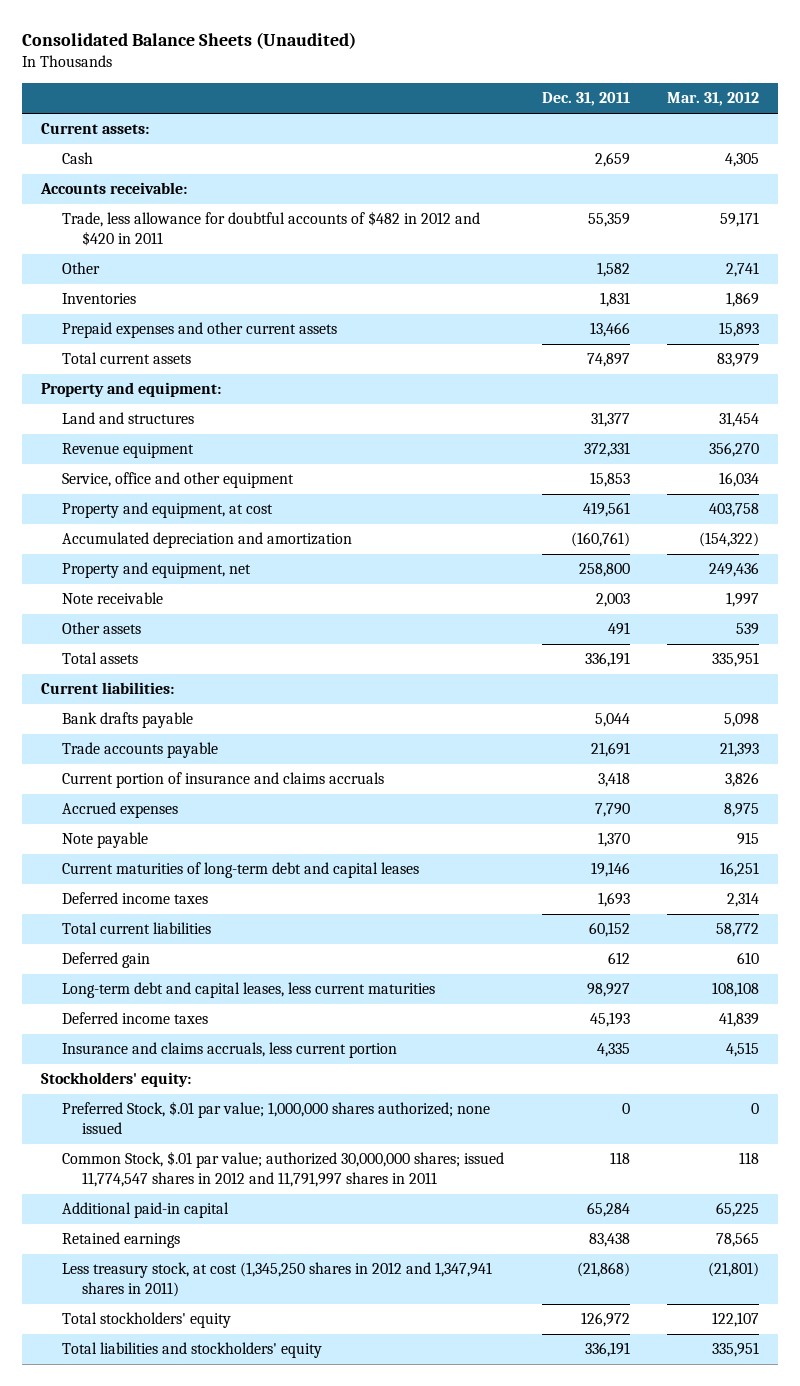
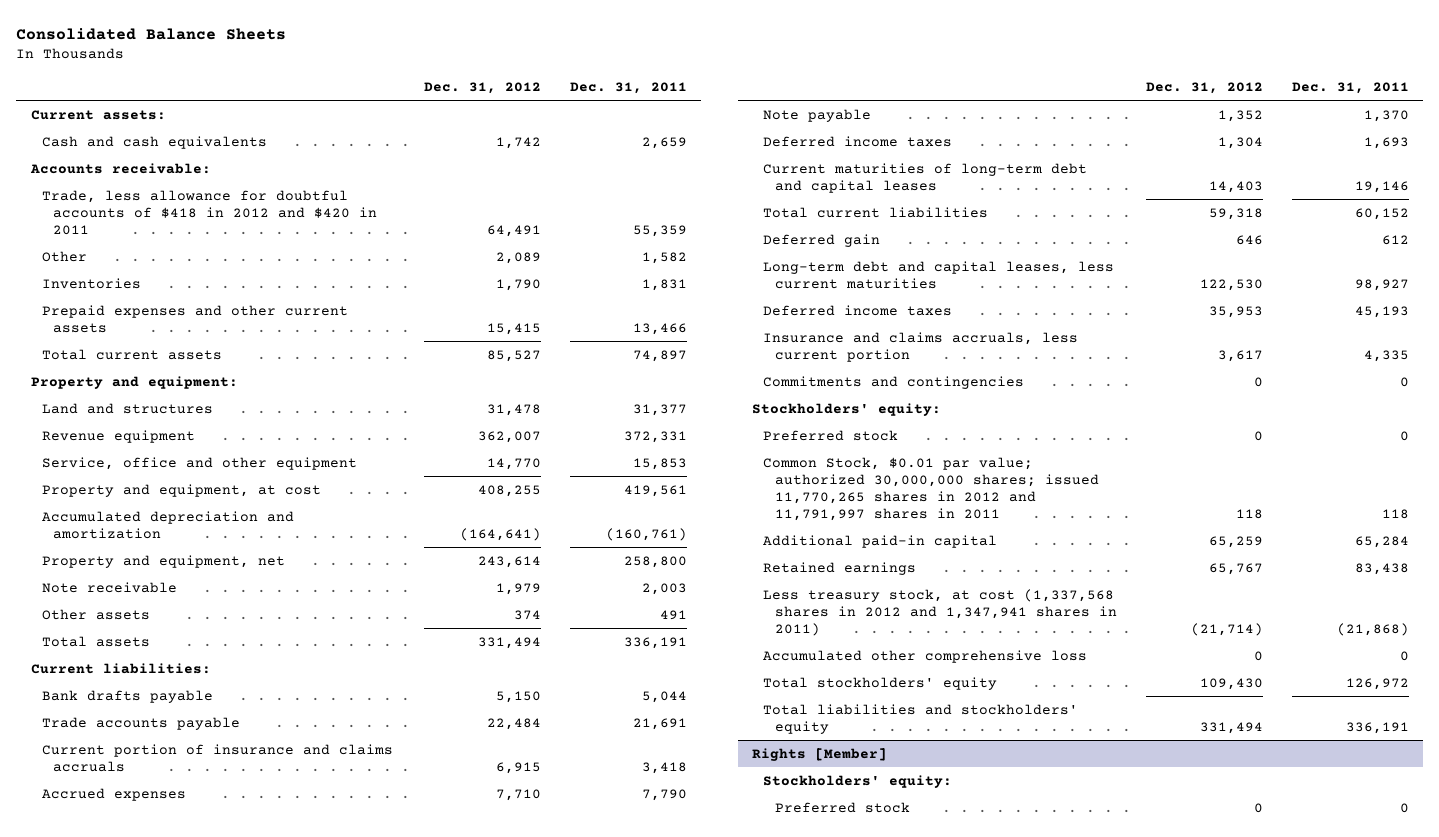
- Consolidated Balance Sheets (Unaudited)
+ Consolidated Balance Sheets
- | Dec. 31, 2011 | Mar. 31, 2012
+ | Dec. 31, 2012 | Dec. 31, 2011
- Cash | 2,659 | 4,305
+ Cash and cash equivalents | 1,742 | 2,659
- Trade, less allowance for doubtful accounts of $482 in 2012 and $420 in 2011 | 55,359 | 59,171
+ Trade, less allowance for doubtful accounts of $418 in 2012 and $420 in 2011 | 64,491 | 55,359
moved down: Current maturities of long-term debt and capital leases | 14,403 | 19,146
+ Commitments and contingencies | 0 | 0
- Preferred Stock, $.01 par value; 1,000,000 shares authorized; none issued | 0 | 0
- Common Stock, $.01 par value; authorized 30,000,000 shares; issued 11,774,547 shares in 2012 and 11,791,997 shares in 2011 | 118 | 118
+ Preferred stock | 0 | 0
+ Common Stock, $0.01 par value; authorized 30,000,000 shares; issued 11,770,265 shares in 2012 and 11,791,997 shares in 2011 | 118 | 118
- Less treasury stock, at cost (1,345,250 shares in 2012 and 1,347,941 shares in 2011) | (21,868) | (21,801)
+ Less treasury stock, at cost (1,337,568 shares in 2012 and 1,347,941 shares in 2011) | (21,714) | (21,868)
+ Accumulated other comprehensive loss | 0 | 0
+ Rights [Member]
+ Stockholders' equity:
+ Preferred stock | 0 | 0

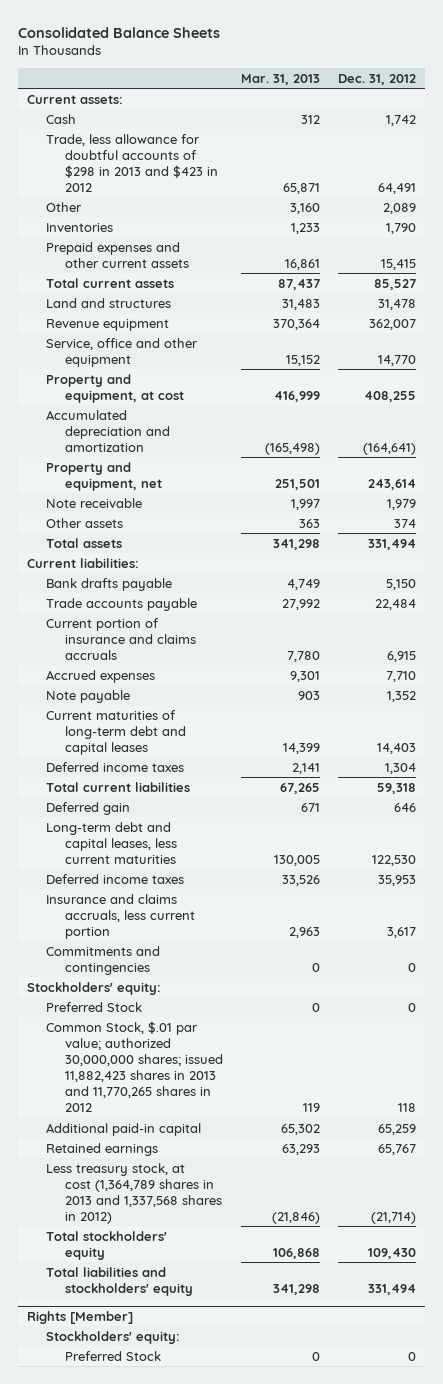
- | Dec. 31, 2012 | Dec. 31, 2011
+ | Mar. 31, 2013 | Dec. 31, 2012
- Cash and cash equivalents | 1,742 | 2,659
- Accounts receivable:
- Trade, less allowance for doubtful accounts of $418 in 2012 and $420 in 2011 | 64,491 | 55,359
+ Cash | 312 | 1,742
+ Trade, less allowance for doubtful accounts of $298 in 2013 and $423 in 2012 | 65,871 | 64,491
- Property and equipment:
moved down: Deferred income taxes | 2,141 | 1,304
- Preferred stock | 0 | 0
- Common Stock, $0.01 par value; authorized 30,000,000 shares; issued 11,770,265 shares in 2012 and 11,791,997 shares in 2011 | 118 | 118
+ Preferred Stock | 0 | 0
+ Common Stock, $.01 par value; authorized 30,000,000 shares; issued 11,882,423 shares in 2013 and 11,770,265 shares in 2012 | 119 | 118
- Less treasury stock, at cost (1,337,568 shares in 2012 and 1,347,941 shares in 2011) | (21,714) | (21,868)
- Accumulated other comprehensive loss | 0 | 0
+ Less treasury stock, at cost (1,364,789 shares in 2013 and 1,337,568 shares in 2012) | (21,846) | (21,714)
@ Rights [Member]
- Preferred stock | 0 | 0
+ Preferred Stock | 0 | 0

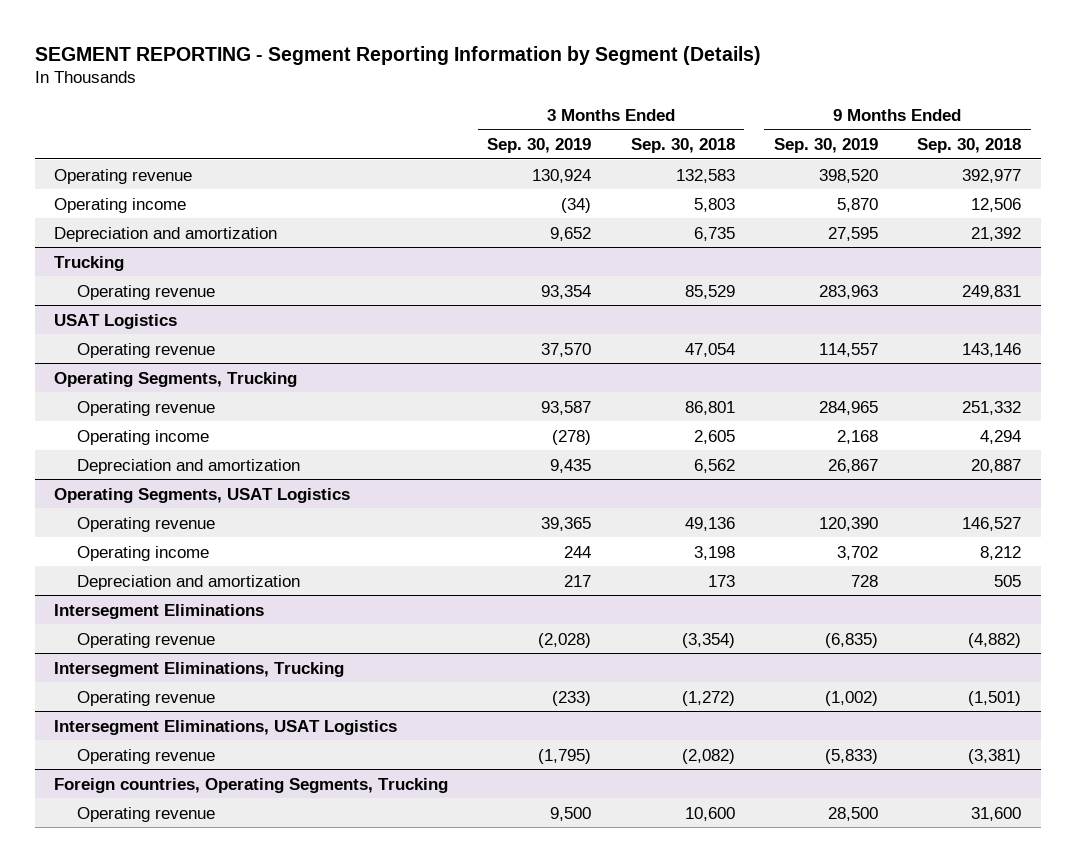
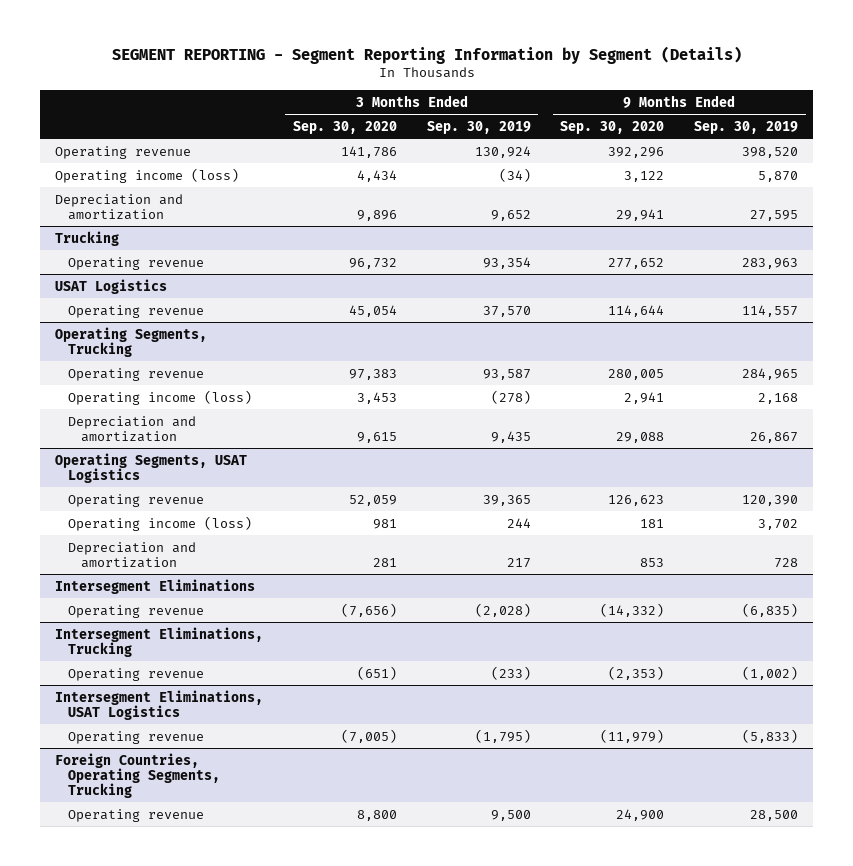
- | 3 Months Ended Sep. 30, 2019 | 3 Months Ended Sep. 30, 2018 | 9 Months Ended Sep. 30, 2019 | 9 Months Ended Sep. 30, 2018
+ | 3 Months Ended Sep. 30, 2020 | 3 Months Ended Sep. 30, 2019 | 9 Months Ended Sep. 30, 2020 | 9 Months Ended Sep. 30, 2019
- Operating income | (34) | 5,803 | 5,870 | 12,506
+ Operating income (loss) | 4,434 | (34) | 3,122 | 5,870
@ Operating Segments, Trucking
- Operating income | (278) | 2,605 | 2,168 | 4,294
+ Operating income (loss) | 3,453 | (278) | 2,941 | 2,168
@ Operating Segments, USAT Logistics
- Operating income | 244 | 3,198 | 3,702 | 8,212
+ Operating income (loss) | 981 | 244 | 181 | 3,702
- Foreign countries, Operating Segments, Trucking
+ Foreign Countries, Operating Segments, Trucking

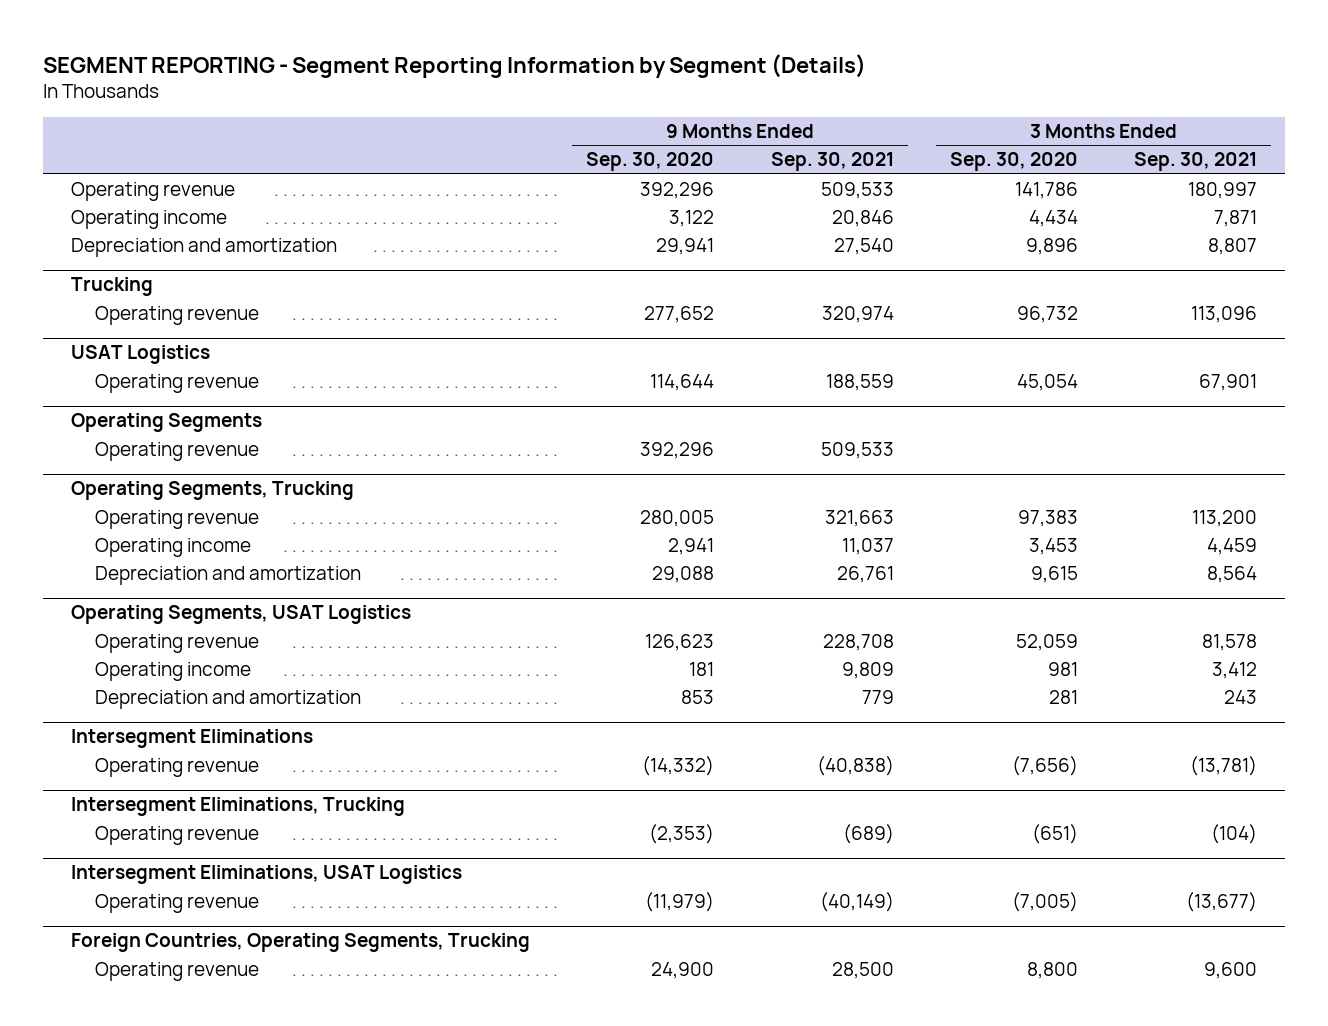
- | 3 Months Ended Sep. 30, 2020 | 3 Months Ended Sep. 30, 2019 | 9 Months Ended Sep. 30, 2020 | 9 Months Ended Sep. 30, 2019
+ | 9 Months Ended Sep. 30, 2020 | 9 Months Ended Sep. 30, 2021 | 3 Months Ended Sep. 30, 2020 | 3 Months Ended Sep. 30, 2021
- Operating income (loss) | 4,434 | (34) | 3,122 | 5,870
+ Operating income | 3,122 | 20,846 | 4,434 | 7,871
+ Operating Segments
+ Operating revenue | 392,296 | 509,533 | |
@ Operating Segments, Trucking
- Operating income (loss) | 3,453 | (278) | 2,941 | 2,168
+ Operating income | 2,941 | 11,037 | 3,453 | 4,459
@ Operating Segments, USAT Logistics
- Operating income (loss) | 981 | 244 | 181 | 3,702
+ Operating income | 181 | 9,809 | 981 | 3,412

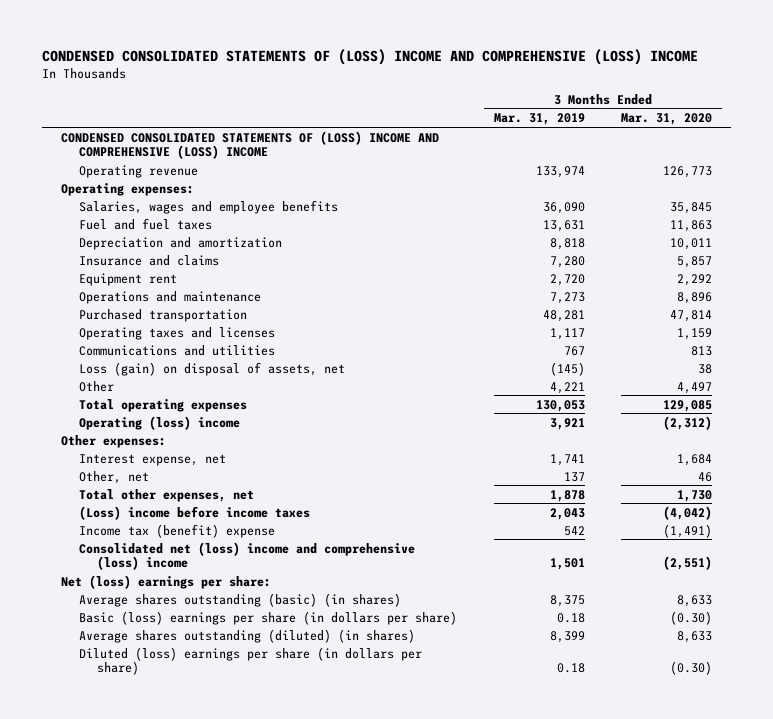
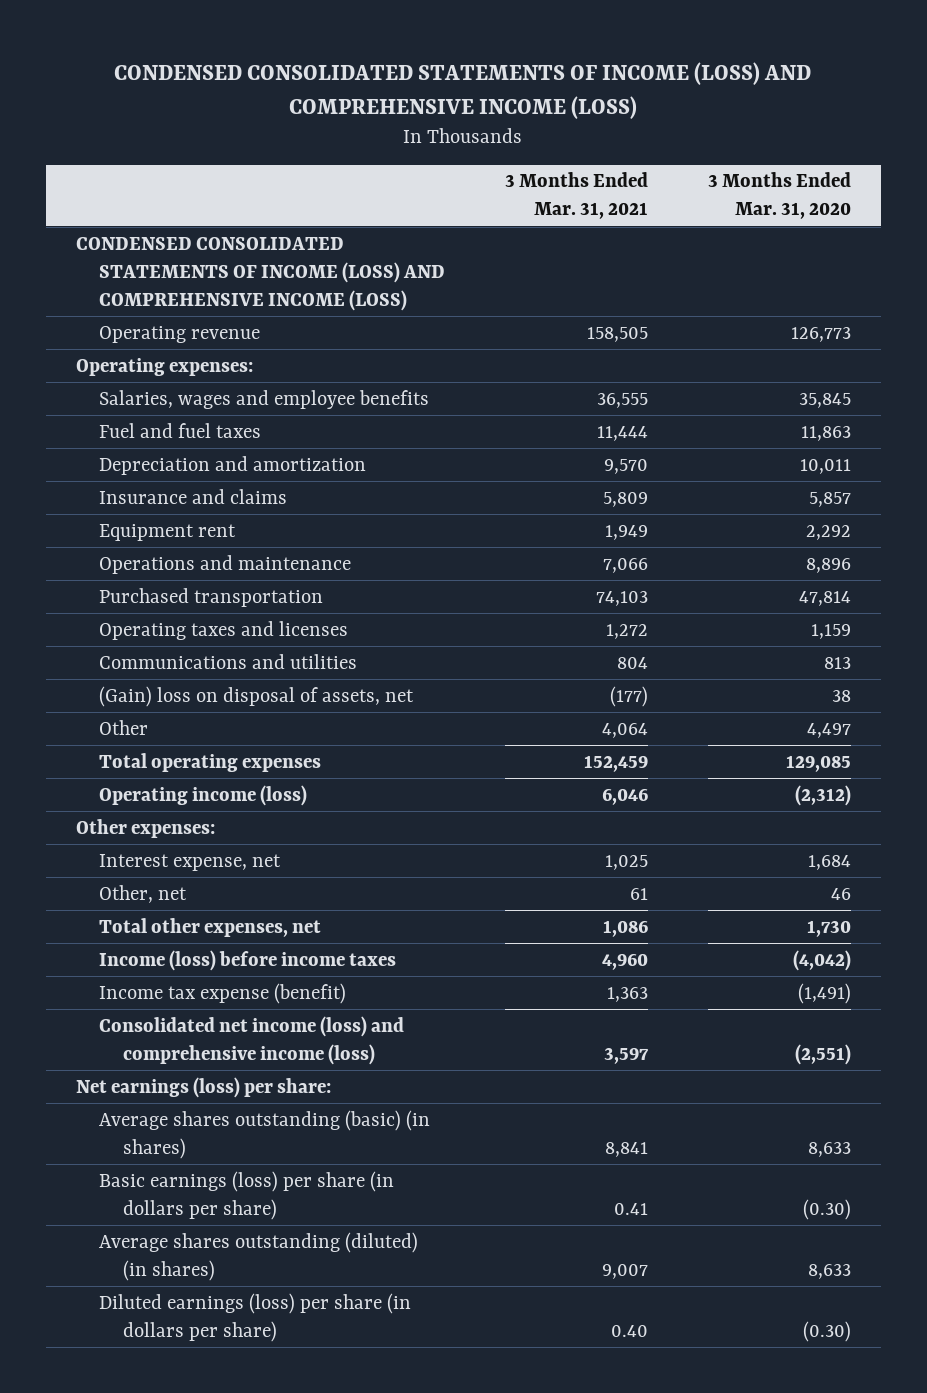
- CONDENSED CONSOLIDATED STATEMENTS OF (LOSS) INCOME AND COMPREHENSIVE (LOSS) INCOME
+ CONDENSED CONSOLIDATED STATEMENTS OF INCOME (LOSS) AND COMPREHENSIVE INCOME (LOSS)
- | 3 Months Ended Mar. 31, 2019 | 3 Months Ended Mar. 31, 2020
+ | 3 Months Ended Mar. 31, 2021 | 3 Months Ended Mar. 31, 2020
- CONDENSED CONSOLIDATED STATEMENTS OF (LOSS) INCOME AND COMPREHENSIVE (LOSS) INCOME
+ CONDENSED CONSOLIDATED STATEMENTS OF INCOME (LOSS) AND COMPREHENSIVE INCOME (LOSS)
- Loss (gain) on disposal of assets, net | (145) | 38
+ (Gain) loss on disposal of assets, net | (177) | 38
- Operating (loss) income | 3,921 | (2,312)
+ Operating income (loss) | 6,046 | (2,312)
- (Loss) income before income taxes | 2,043 | (4,042)
- Income tax (benefit) expense | 542 | (1,491)
- Consolidated net (loss) income and comprehensive (loss) income | 1,501 | (2,551)
- Net (loss) earnings per share:
+ Income (loss) before income taxes | 4,960 | (4,042)
+ Income tax expense (benefit) | 1,363 | (1,491)
+ Consolidated net income (loss) and comprehensive income (loss) | 3,597 | (2,551)
+ Net earnings (loss) per share:
- Basic (loss) earnings per share (in dollars per share) | 0.18 | (0.30)
+ Basic earnings (loss) per share (in dollars per share) | 0.41 | (0.30)
- Diluted (loss) earnings per share (in dollars per share) | 0.18 | (0.30)
+ Diluted earnings (loss) per share (in dollars per share) | 0.40 | (0.30)

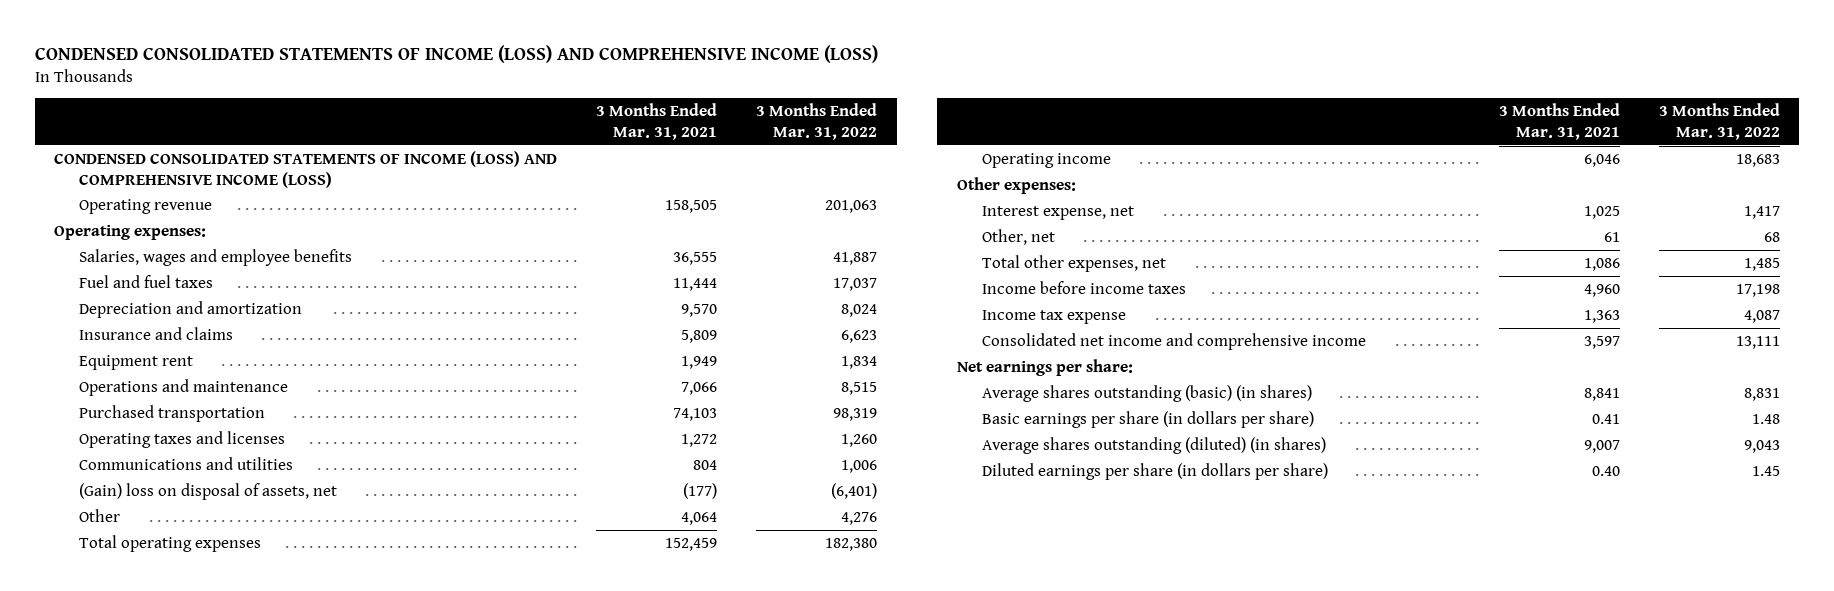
- | 3 Months Ended Mar. 31, 2021 | 3 Months Ended Mar. 31, 2020
+ | 3 Months Ended Mar. 31, 2021 | 3 Months Ended Mar. 31, 2022
- Operating income (loss) | 6,046 | (2,312)
+ Operating income | 6,046 | 18,683
- Income (loss) before income taxes | 4,960 | (4,042)
- Income tax expense (benefit) | 1,363 | (1,491)
- Consolidated net income (loss) and comprehensive income (loss) | 3,597 | (2,551)
- Net earnings (loss) per share:
+ Income before income taxes | 4,960 | 17,198
+ Income tax expense | 1,363 | 4,087
+ Consolidated net income and comprehensive income | 3,597 | 13,111
+ Net earnings per share:
- Basic earnings (loss) per share (in dollars per share) | 0.41 | (0.30)
+ Basic earnings per share (in dollars per share) | 0.41 | 1.48
- Diluted earnings (loss) per share (in dollars per share) | 0.40 | (0.30)
+ Diluted earnings per share (in dollars per share) | 0.40 | 1.45

